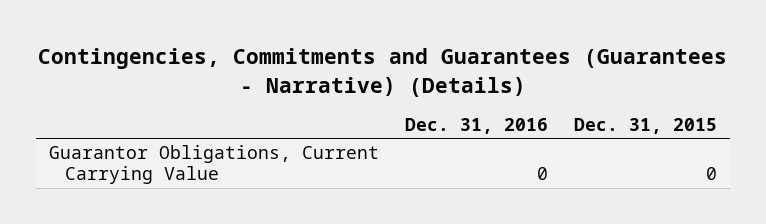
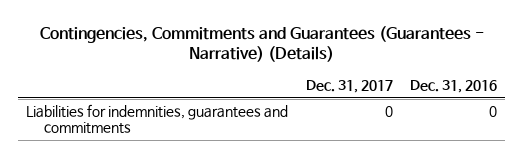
- | Dec. 31, 2016 | Dec. 31, 2015
+ | Dec. 31, 2017 | Dec. 31, 2016
- Guarantor Obligations, Current Carrying Value | 0 | 0
+ Liabilities for indemnities, guarantees and commitments | 0 | 0

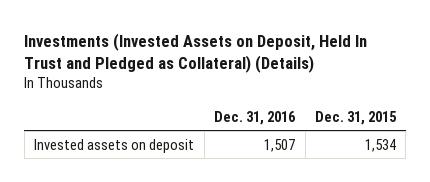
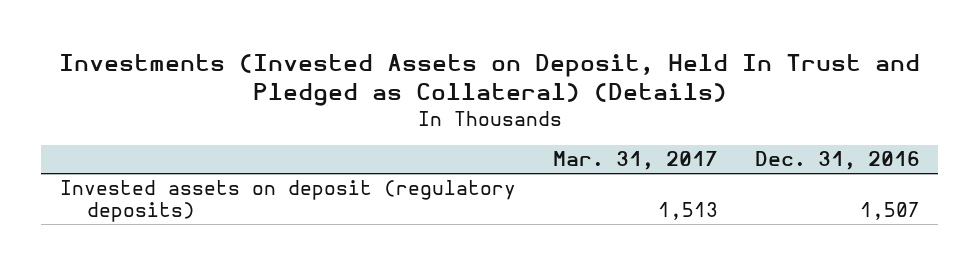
- | Dec. 31, 2016 | Dec. 31, 2015
+ | Mar. 31, 2017 | Dec. 31, 2016
- Invested assets on deposit | 1,507 | 1,534
+ Invested assets on deposit (regulatory deposits) | 1,513 | 1,507

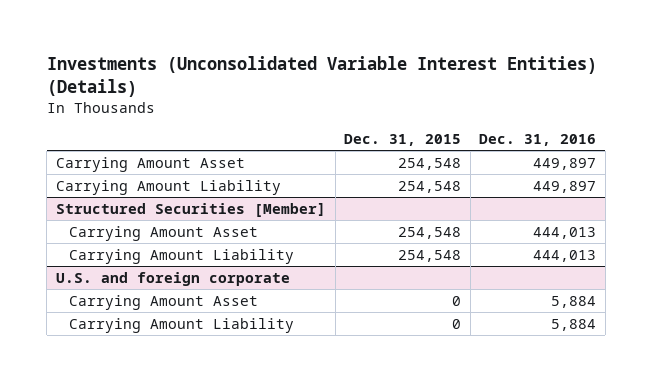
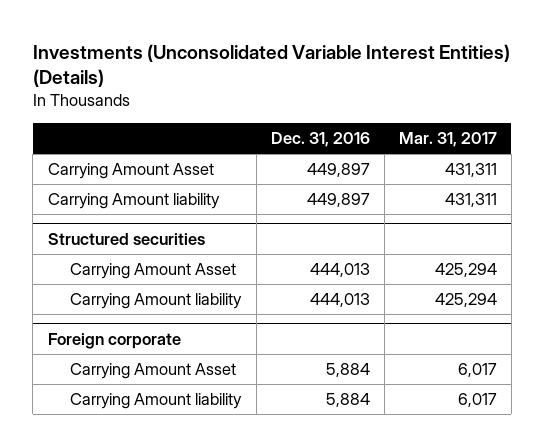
- | Dec. 31, 2015 | Dec. 31, 2016
+ | Dec. 31, 2016 | Mar. 31, 2017
- Carrying Amount Liability | 254,548 | 449,897
- Structured Securities [Member]
+ Carrying Amount liability | 449,897 | 431,311
+ Structured securities
- Carrying Amount Liability | 254,548 | 444,013
- U.S. and foreign corporate
+ Carrying Amount liability | 444,013 | 425,294
+ Foreign corporate
- Carrying Amount Liability | 0 | 5,884
+ Carrying Amount liability | 5,884 | 6,017

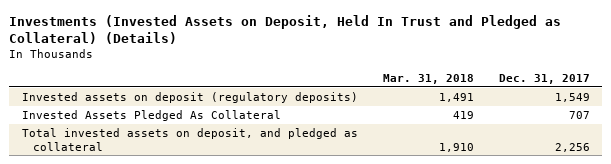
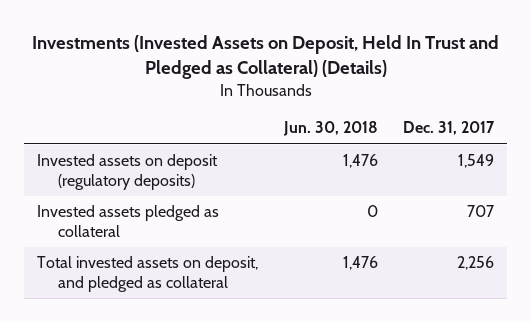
- | Mar. 31, 2018 | Dec. 31, 2017
+ | Jun. 30, 2018 | Dec. 31, 2017
- Invested Assets Pledged As Collateral | 419 | 707
+ Invested assets pledged as collateral | 0 | 707

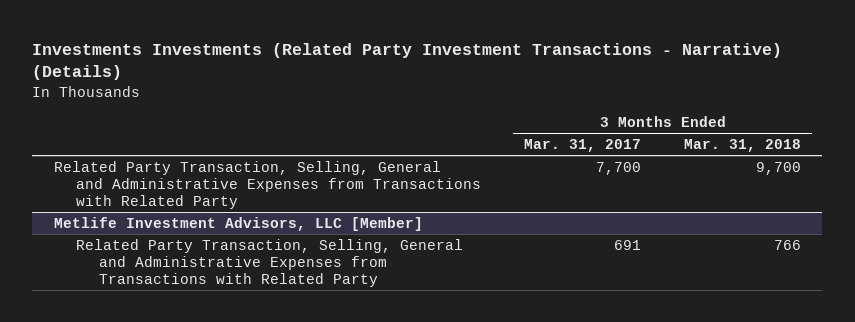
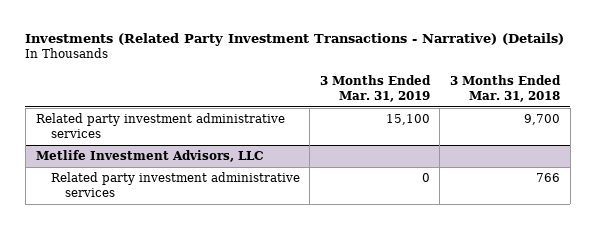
- Investments Investments (Related Party Investment Transactions - Narrative) (Details)
+ Investments (Related Party Investment Transactions - Narrative) (Details)
- | 3 Months Ended Mar. 31, 2017 | 3 Months Ended Mar. 31, 2018
+ | 3 Months Ended Mar. 31, 2019 | 3 Months Ended Mar. 31, 2018
- Related Party Transaction, Selling, General and Administrative Expenses from Transactions with Related Party | 7,700 | 9,700
- Metlife Investment Advisors, LLC [Member]
- Related Party Transaction, Selling, General and Administrative Expenses from Transactions with Related Party | 691 | 766
+ Related party investment administrative services | 15,100 | 9,700
+ Metlife Investment Advisors, LLC
+ Related party investment administrative services | 0 | 766

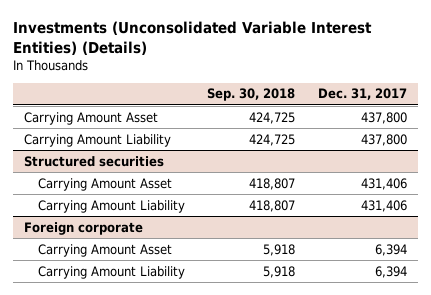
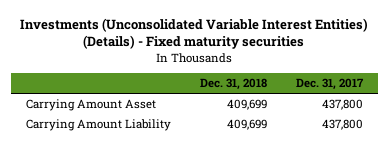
- Investments (Unconsolidated Variable Interest Entities) (Details)
+ Investments (Unconsolidated Variable Interest Entities) (Details) - Fixed maturity securities
- | Sep. 30, 2018 | Dec. 31, 2017
+ | Dec. 31, 2018 | Dec. 31, 2017
- Structured securities
- Carrying Amount Asset | 418,807 | 431,406
- Carrying Amount Liability | 418,807 | 431,406
- Foreign corporate
- Carrying Amount Asset | 5,918 | 6,394
- Carrying Amount Liability | 5,918 | 6,394

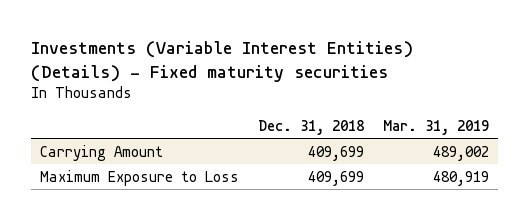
- Investments (Unconsolidated Variable Interest Entities) (Details) - Fixed maturity securities
+ Investments (Variable Interest Entities) (Details) - Fixed maturity securities
- | Dec. 31, 2018 | Dec. 31, 2017
+ | Dec. 31, 2018 | Mar. 31, 2019
- Carrying Amount Asset | 409,699 | 437,800
- Carrying Amount Liability | 409,699 | 437,800
+ Carrying Amount | 409,699 | 489,002
+ Maximum Exposure to Loss | 409,699 | 480,919

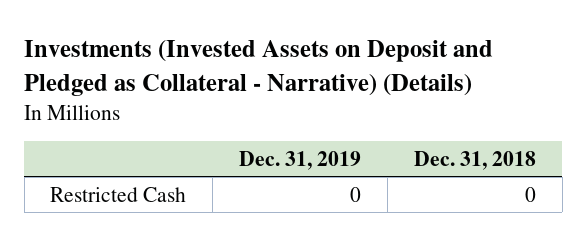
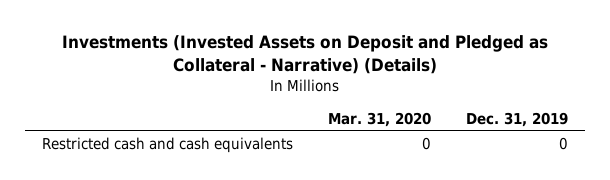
- | Dec. 31, 2019 | Dec. 31, 2018
+ | Mar. 31, 2020 | Dec. 31, 2019
- Restricted Cash | 0 | 0
+ Restricted cash and cash equivalents | 0 | 0

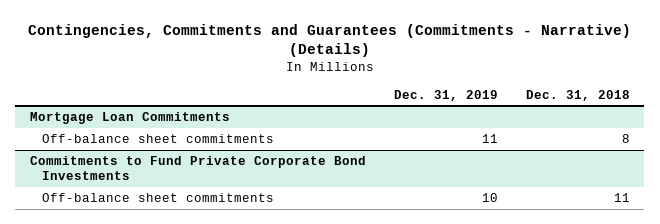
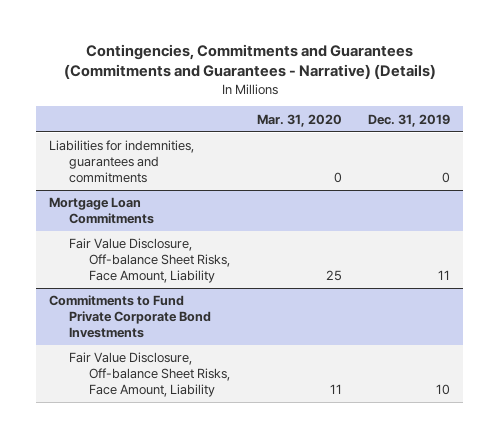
- Contingencies, Commitments and Guarantees (Commitments - Narrative) (Details)
+ Contingencies, Commitments and Guarantees (Commitments and Guarantees - Narrative) (Details)
- | Dec. 31, 2019 | Dec. 31, 2018
+ | Mar. 31, 2020 | Dec. 31, 2019
+ Liabilities for indemnities, guarantees and commitments | 0 | 0
@ Mortgage Loan Commitments
- Off-balance sheet commitments | 11 | 8
+ Fair Value Disclosure, Off-balance Sheet Risks, Face Amount, Liability | 25 | 11
@ Commitments to Fund Private Corporate Bond Investments
- Off-balance sheet commitments | 10 | 11
+ Fair Value Disclosure, Off-balance Sheet Risks, Face Amount, Liability | 11 | 10

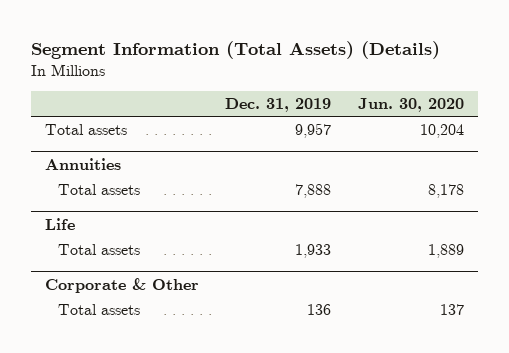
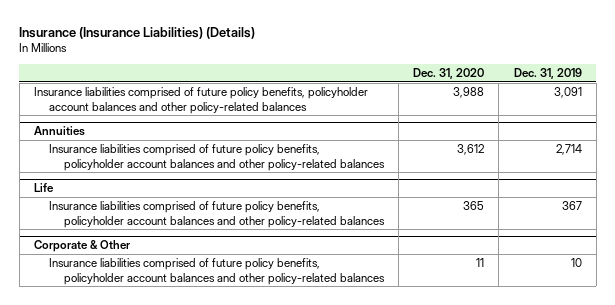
- Segment Information (Total Assets) (Details)
+ Insurance (Insurance Liabilities) (Details)
- | Dec. 31, 2019 | Jun. 30, 2020
+ | Dec. 31, 2020 | Dec. 31, 2019
- Total assets | 9,957 | 10,204
+ Insurance liabilities comprised of future policy benefits, policyholder account balances and other policy-related balances | 3,988 | 3,091
@ Annuities
- Total assets | 7,888 | 8,178
+ Insurance liabilities comprised of future policy benefits, policyholder account balances and other policy-related balances | 3,612 | 2,714
@ Life
- Total assets | 1,933 | 1,889
+ Insurance liabilities comprised of future policy benefits, policyholder account balances and other policy-related balances | 365 | 367
@ Corporate & Other
- Total assets | 136 | 137
+ Insurance liabilities comprised of future policy benefits, policyholder account balances and other policy-related balances | 11 | 10

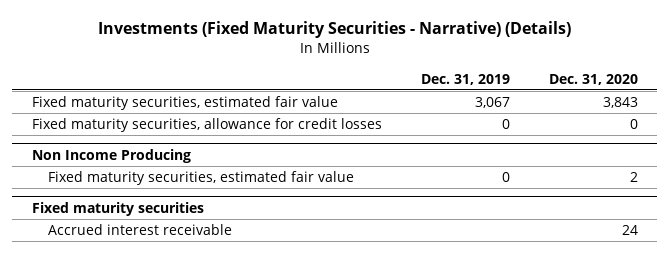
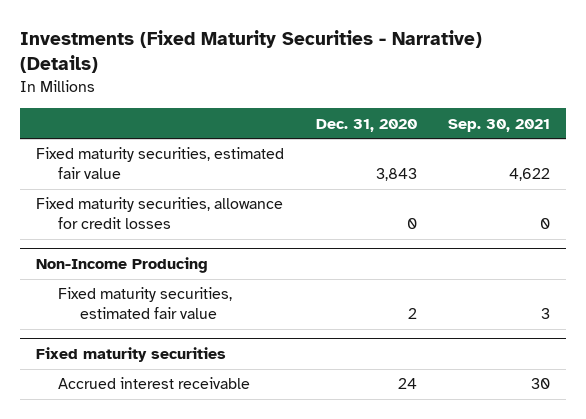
- | Dec. 31, 2019 | Dec. 31, 2020
+ | Dec. 31, 2020 | Sep. 30, 2021
- Non Income Producing
+ Non-Income Producing

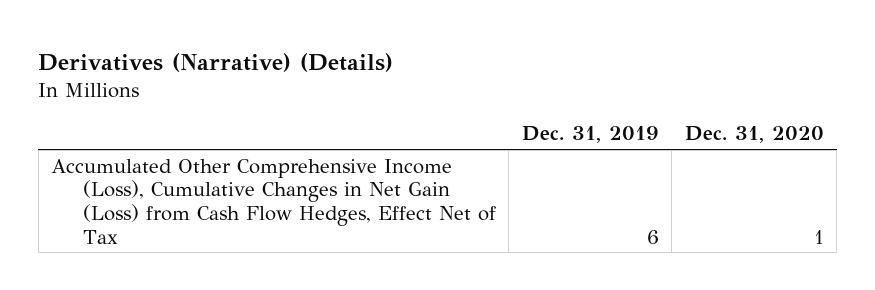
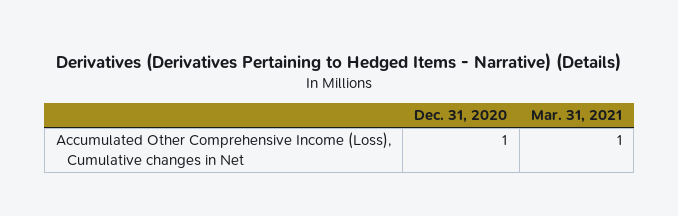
- Derivatives (Narrative) (Details)
+ Derivatives (Derivatives Pertaining to Hedged Items - Narrative) (Details)
- | Dec. 31, 2019 | Dec. 31, 2020
+ | Dec. 31, 2020 | Mar. 31, 2021
- Accumulated Other Comprehensive Income (Loss), Cumulative Changes in Net Gain (Loss) from Cash Flow Hedges, Effect Net of Tax | 6 | 1
+ Accumulated Other Comprehensive Income (Loss), Cumulative changes in Net | 1 | 1

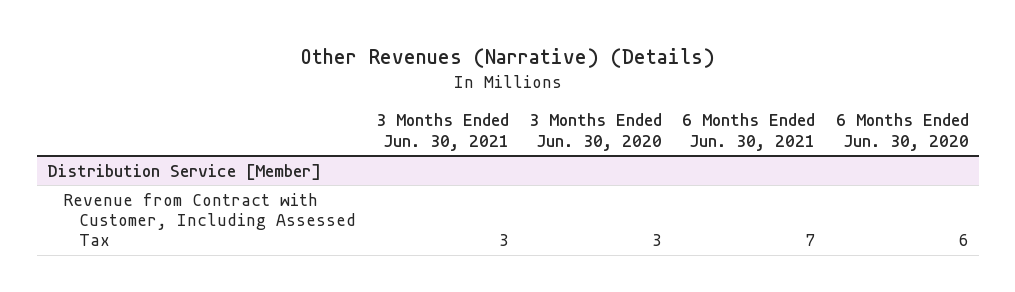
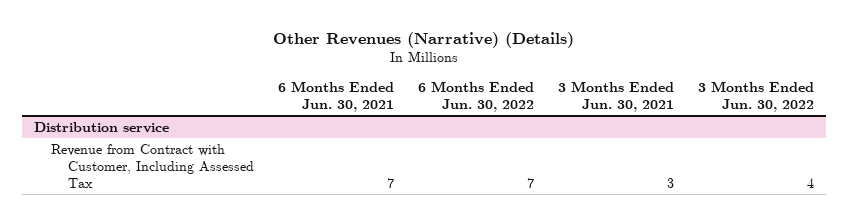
- | 3 Months Ended Jun. 30, 2021 | 3 Months Ended Jun. 30, 2020 | 6 Months Ended Jun. 30, 2021 | 6 Months Ended Jun. 30, 2020
+ | 6 Months Ended Jun. 30, 2021 | 6 Months Ended Jun. 30, 2022 | 3 Months Ended Jun. 30, 2021 | 3 Months Ended Jun. 30, 2022
- Distribution Service [Member]
+ Distribution service

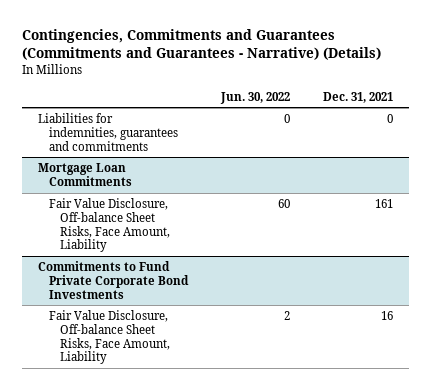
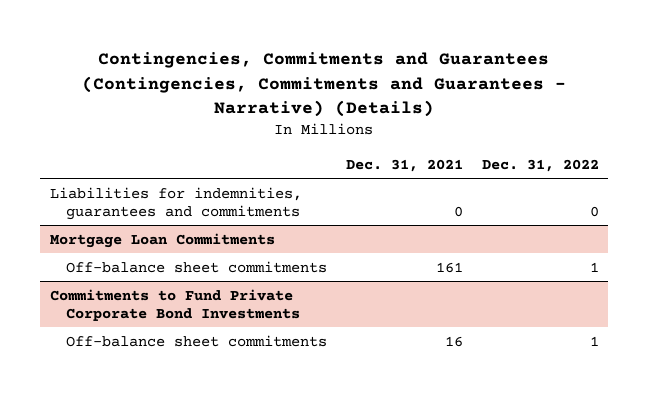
- Contingencies, Commitments and Guarantees (Commitments and Guarantees - Narrative) (Details)
+ Contingencies, Commitments and Guarantees (Contingencies, Commitments and Guarantees - Narrative) (Details)
- | Jun. 30, 2022 | Dec. 31, 2021
+ | Dec. 31, 2021 | Dec. 31, 2022
@ Mortgage Loan Commitments
- Fair Value Disclosure, Off-balance Sheet Risks, Face Amount, Liability | 60 | 161
+ Off-balance sheet commitments | 161 | 1
@ Commitments to Fund Private Corporate Bond Investments
- Fair Value Disclosure, Off-balance Sheet Risks, Face Amount, Liability | 2 | 16
+ Off-balance sheet commitments | 16 | 1

